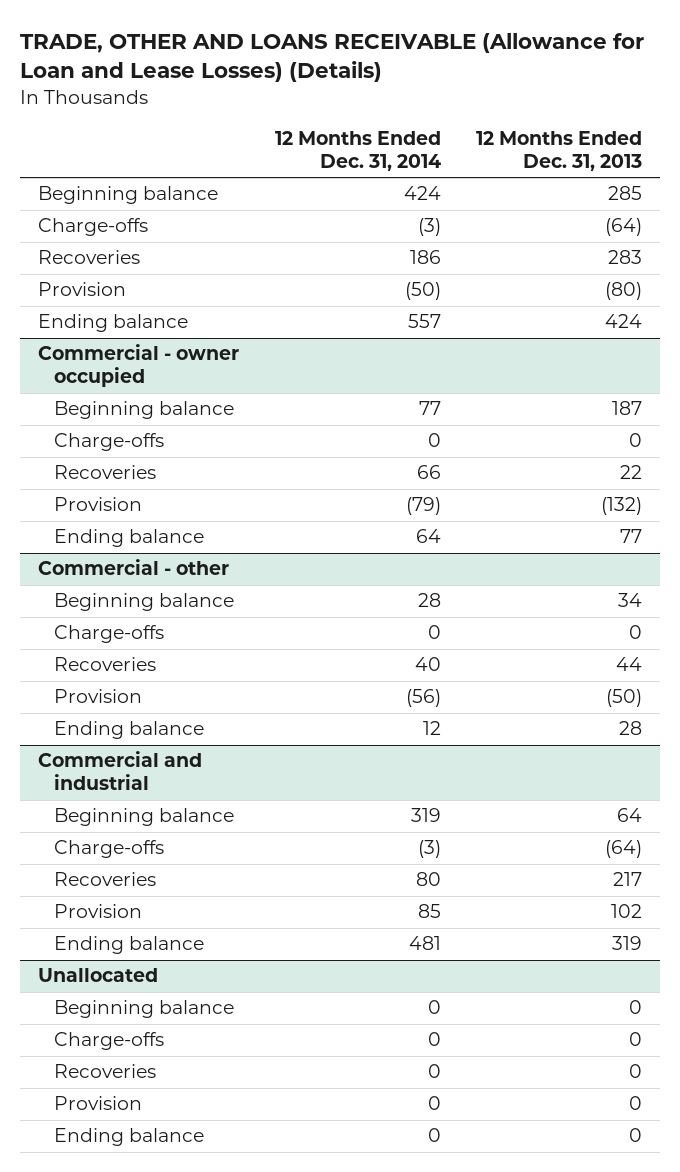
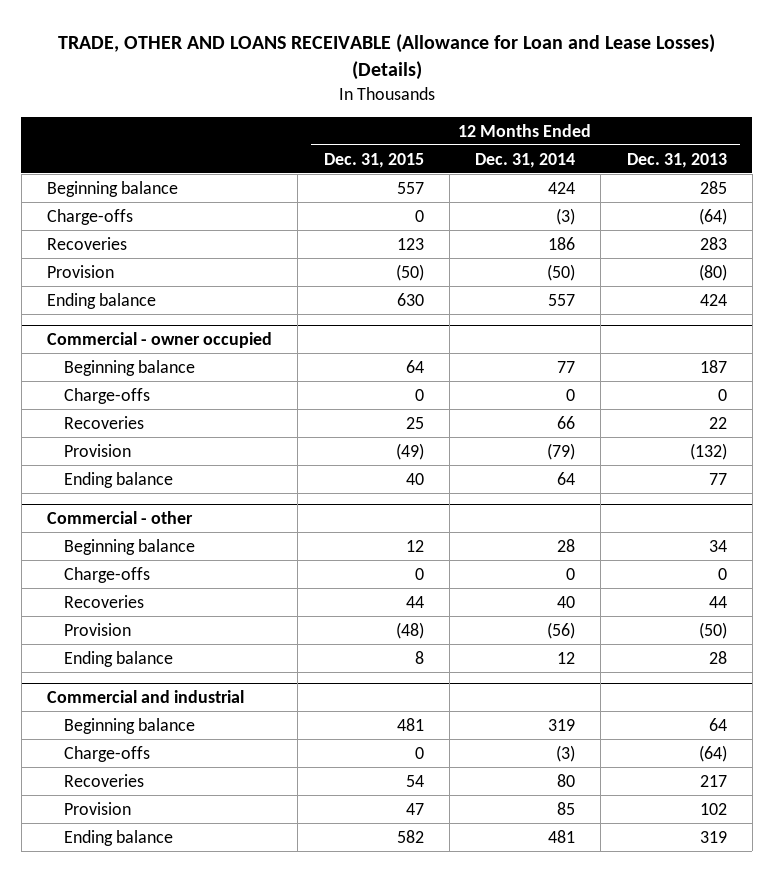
- | 12 Months Ended Dec. 31, 2014 | 12 Months Ended Dec. 31, 2013
+ | 12 Months Ended Dec. 31, 2015 | 12 Months Ended Dec. 31, 2014 | 12 Months Ended Dec. 31, 2013
- Unallocated
- Beginning balance | 0 | 0
- Charge-offs | 0 | 0
- Recoveries | 0 | 0
- Provision | 0 | 0
- Ending balance | 0 | 0

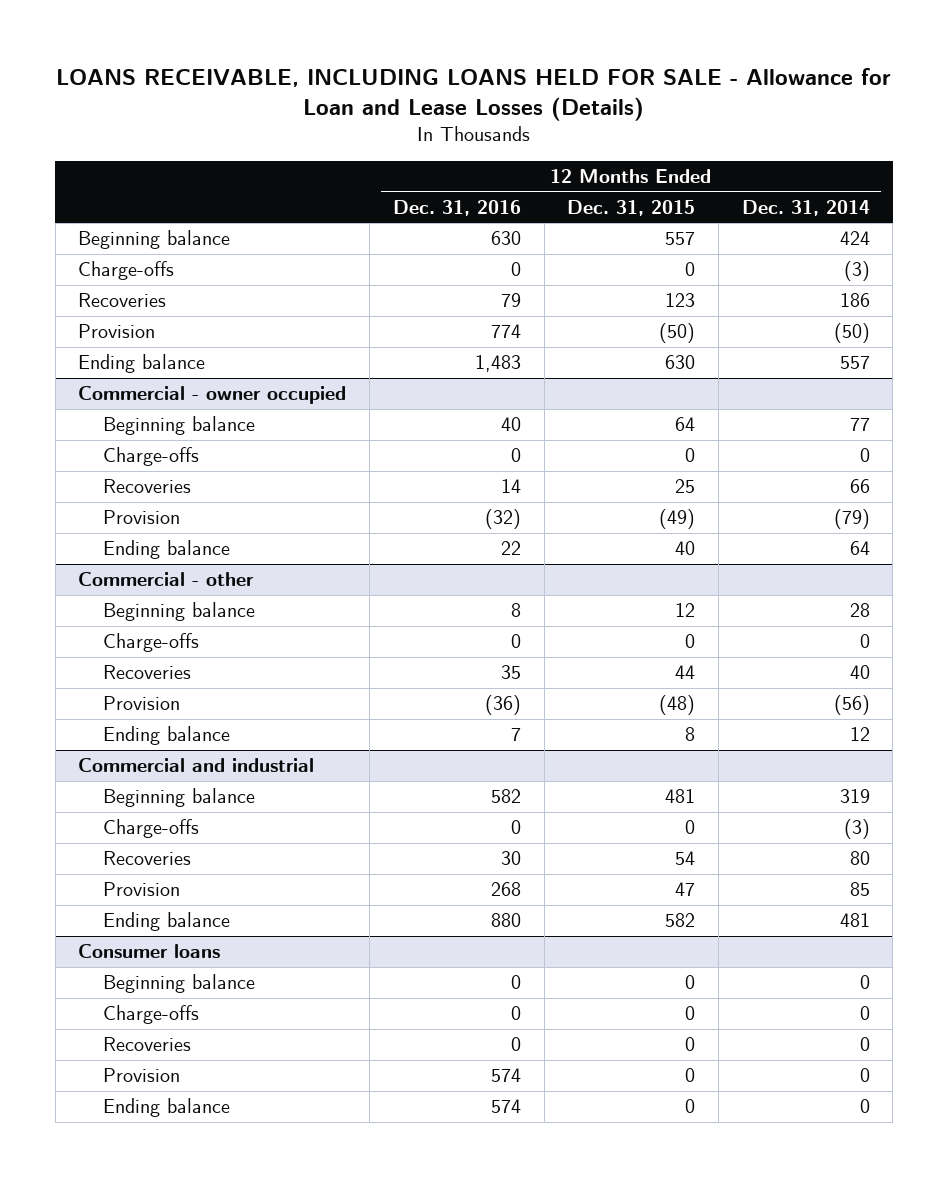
- TRADE, OTHER AND LOANS RECEIVABLE (Allowance for Loan and Lease Losses) (Details)
+ LOANS RECEIVABLE, INCLUDING LOANS HELD FOR SALE - Allowance for Loan and Lease Losses (Details)
- | 12 Months Ended Dec. 31, 2015 | 12 Months Ended Dec. 31, 2014 | 12 Months Ended Dec. 31, 2013
+ | 12 Months Ended Dec. 31, 2016 | 12 Months Ended Dec. 31, 2015 | 12 Months Ended Dec. 31, 2014
+ Consumer loans
+ Beginning balance | 0 | 0 | 0
+ Charge-offs | 0 | 0 | 0
+ Recoveries | 0 | 0 | 0
+ Provision | 574 | 0 | 0
+ Ending balance | 574 | 0 | 0

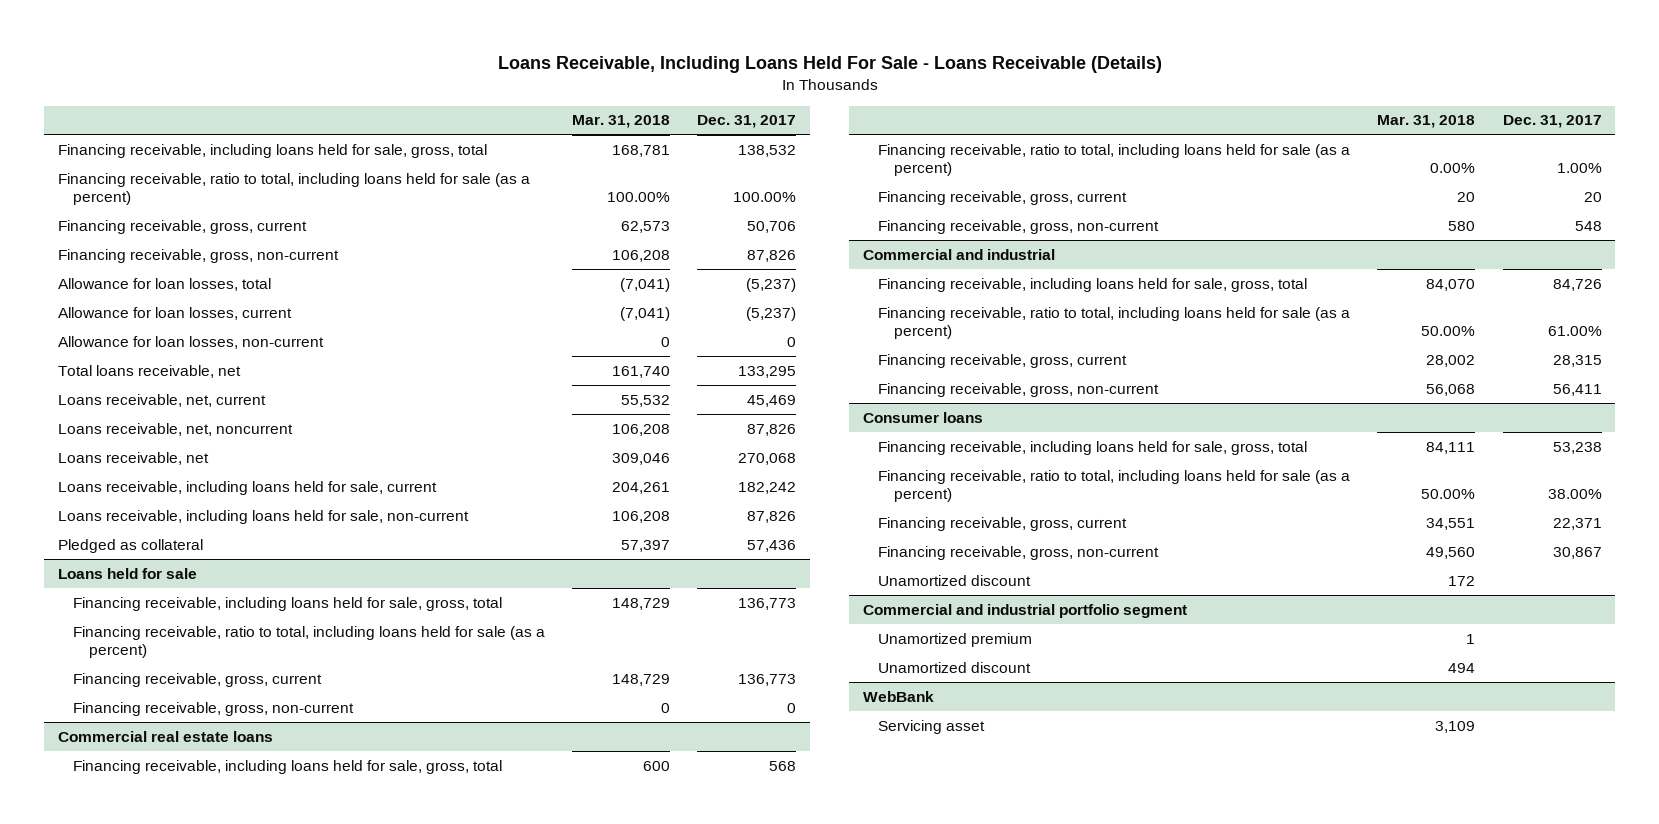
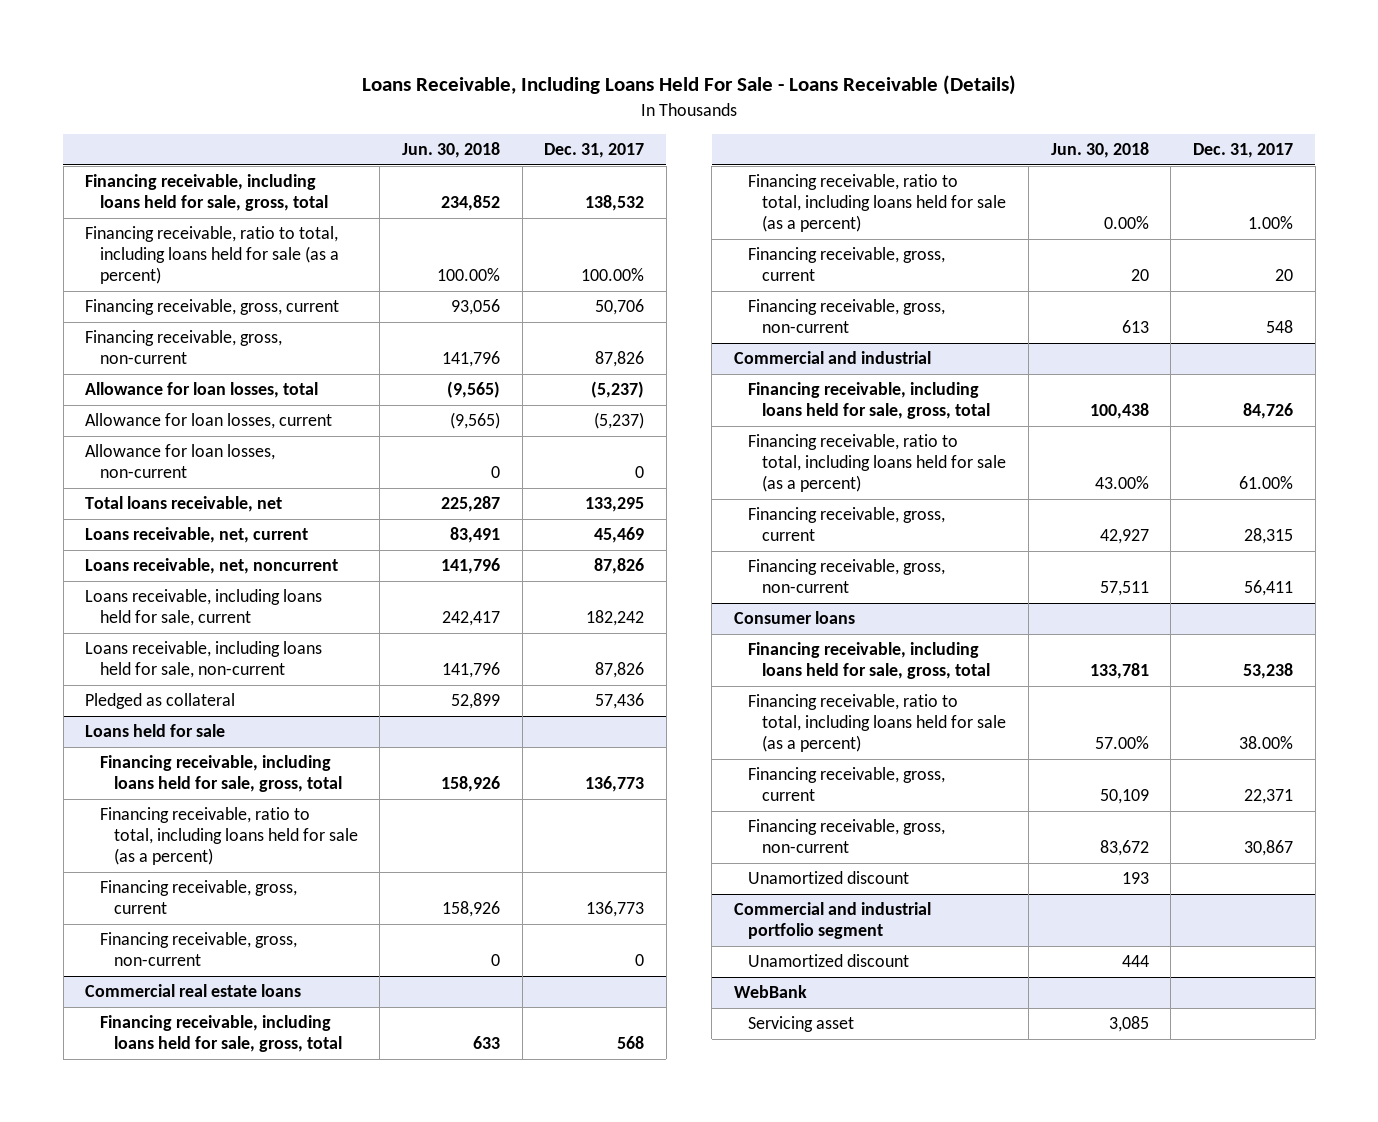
- | Mar. 31, 2018 | Dec. 31, 2017
+ | Jun. 30, 2018 | Dec. 31, 2017
- Loans receivable, net | 309,046 | 270,068
@ Commercial and industrial portfolio segment
- Unamortized premium | 1 |

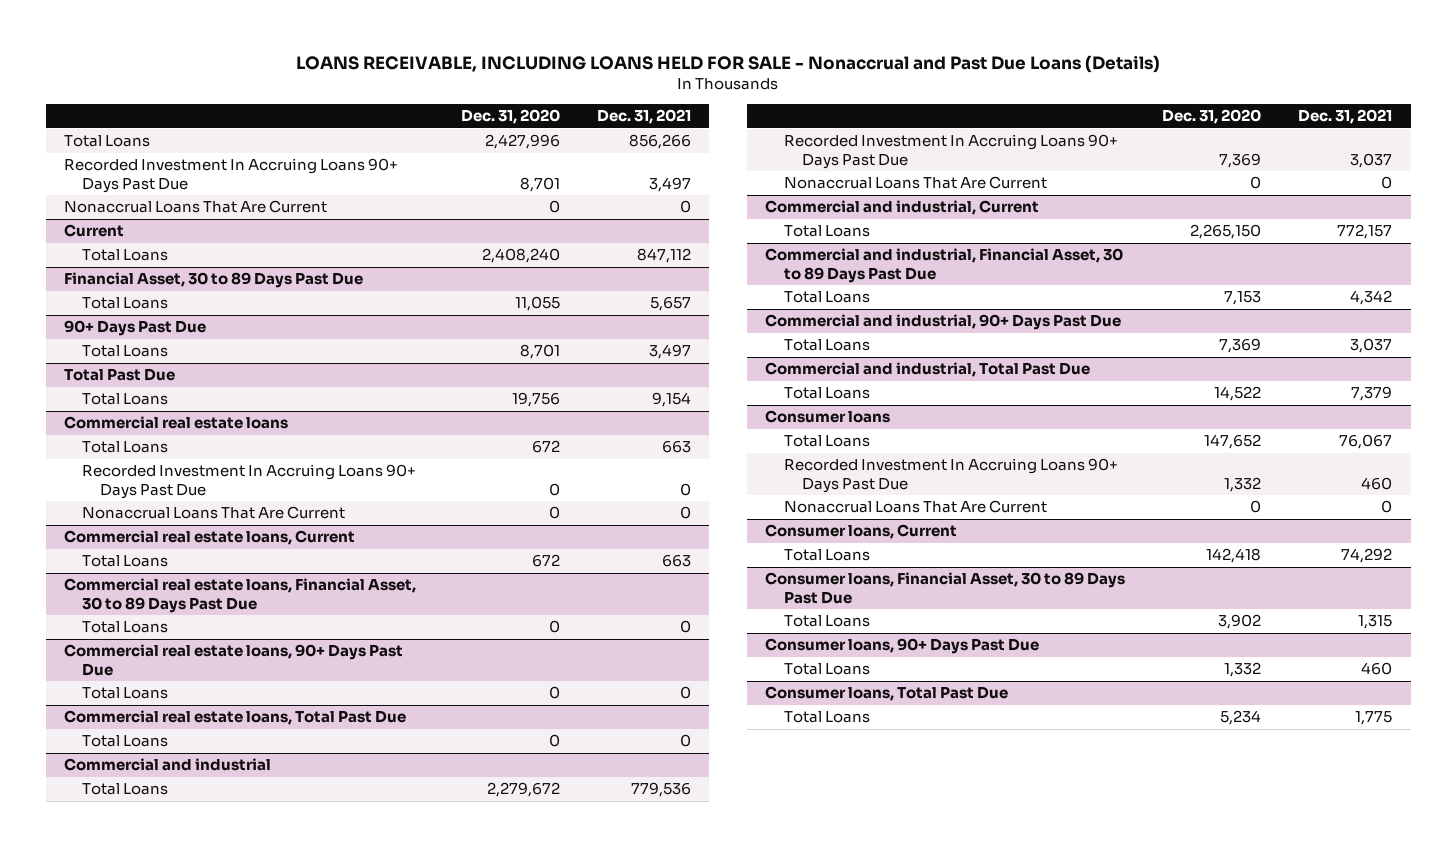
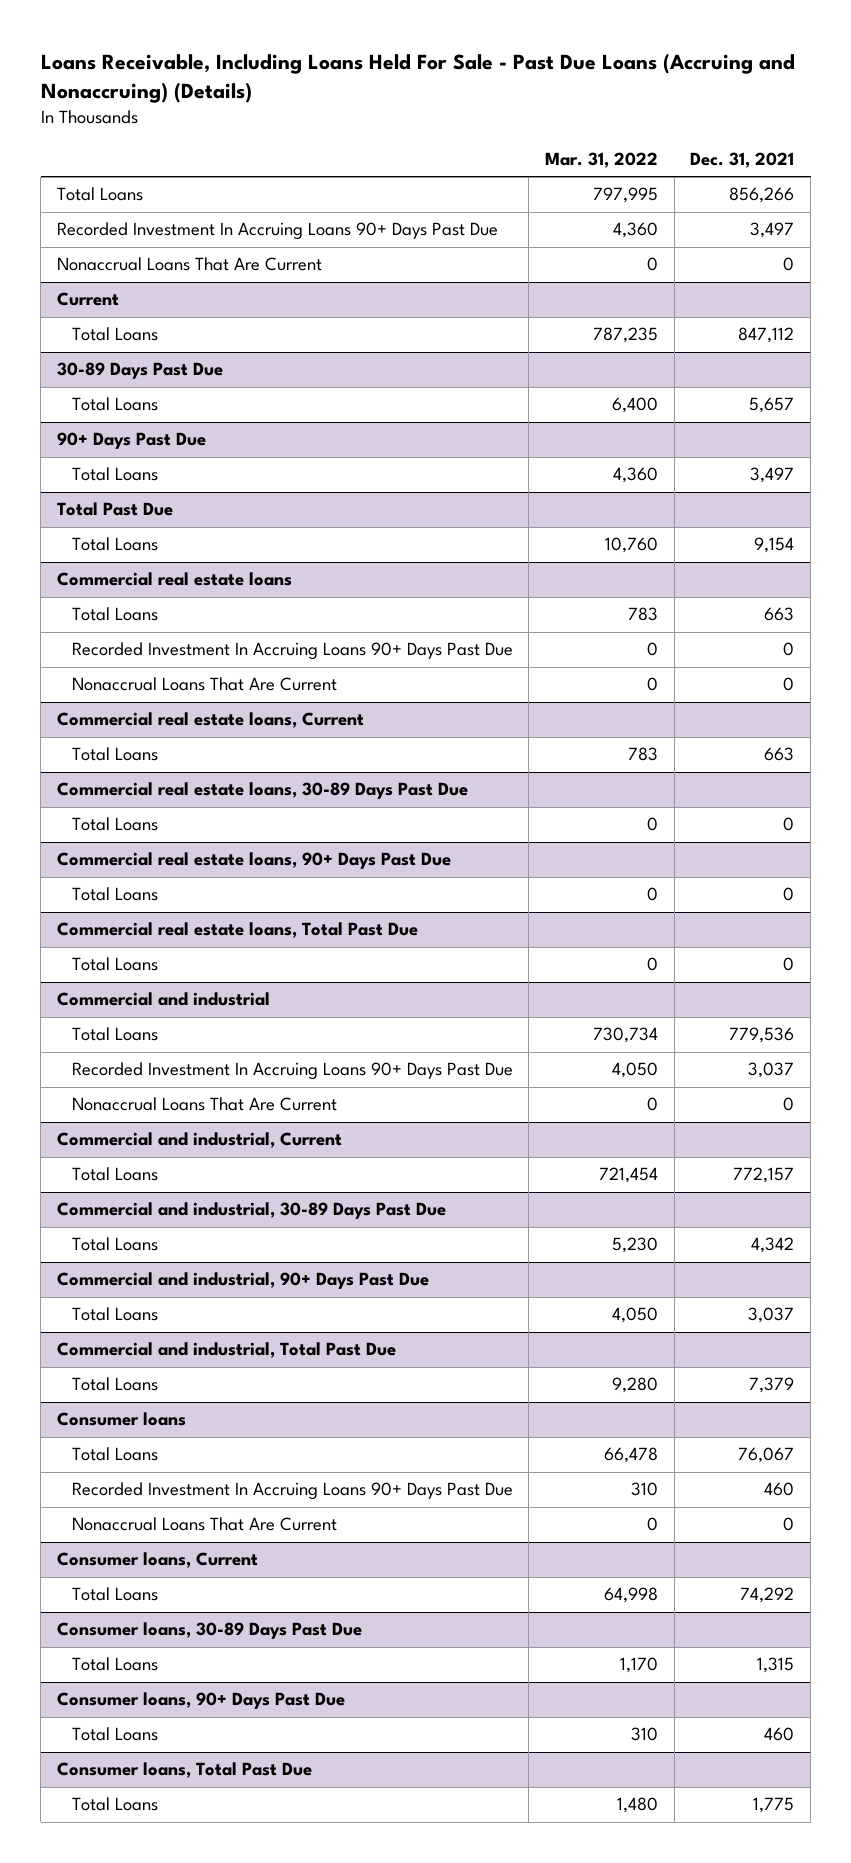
- LOANS RECEIVABLE, INCLUDING LOANS HELD FOR SALE - Nonaccrual and Past Due Loans (Details)
+ Loans Receivable, Including Loans Held For Sale - Past Due Loans (Accruing and Nonaccruing) (Details)
- | Dec. 31, 2020 | Dec. 31, 2021
+ | Mar. 31, 2022 | Dec. 31, 2021
- Financial Asset, 30 to 89 Days Past Due
+ 30-89 Days Past Due
- Commercial real estate loans, Financial Asset, 30 to 89 Days Past Due
+ Commercial real estate loans, 30-89 Days Past Due
- Commercial and industrial, Financial Asset, 30 to 89 Days Past Due
+ Commercial and industrial, 30-89 Days Past Due
- Consumer loans, Financial Asset, 30 to 89 Days Past Due
+ Consumer loans, 30-89 Days Past Due

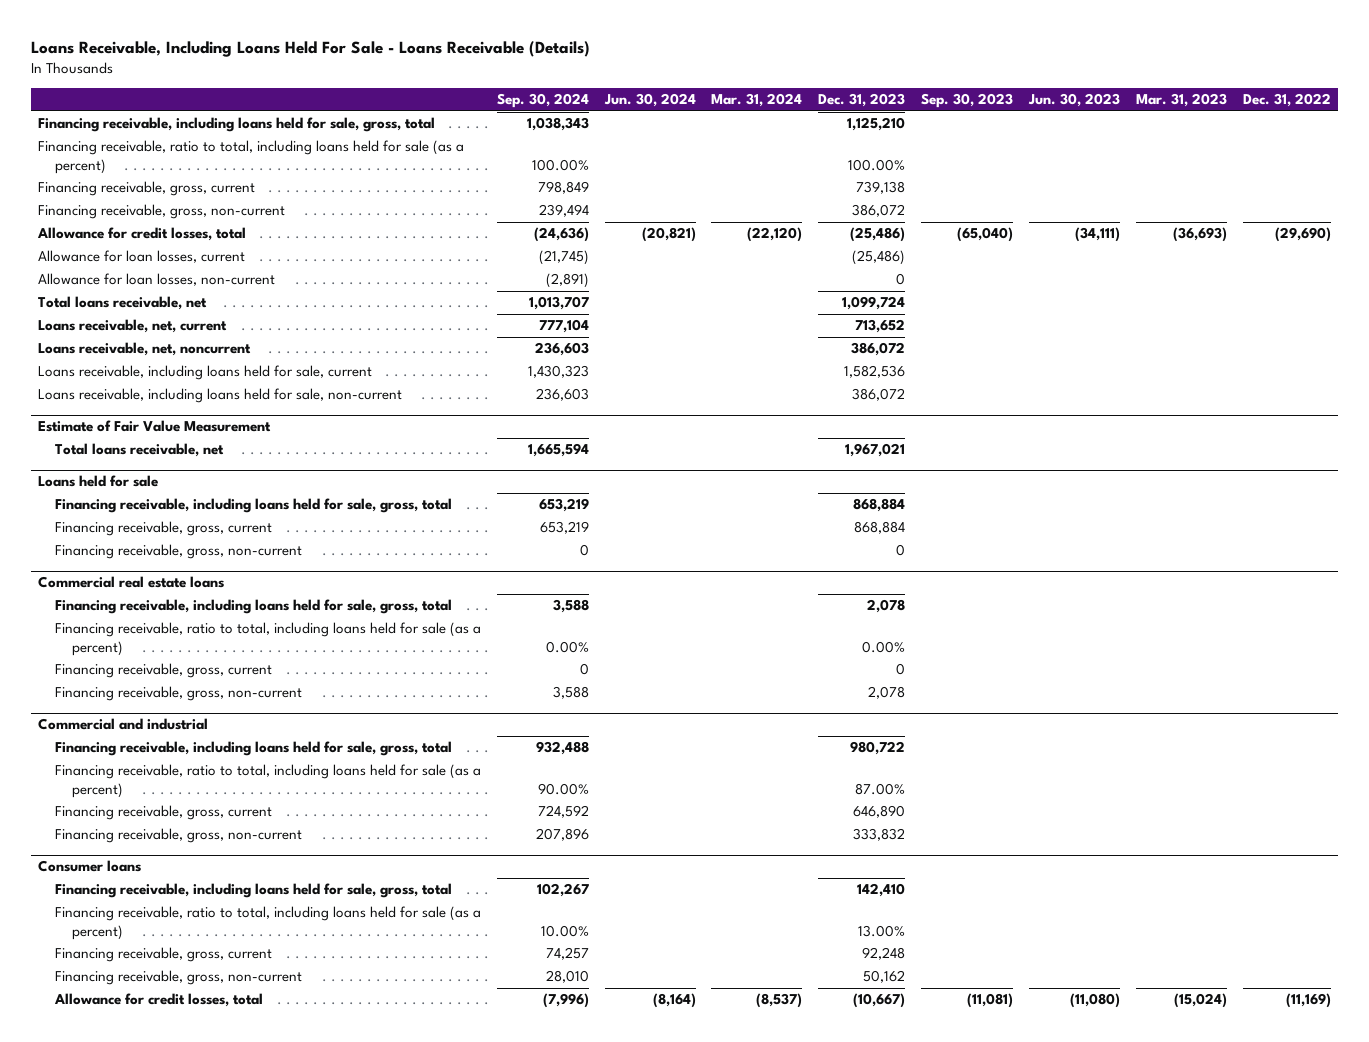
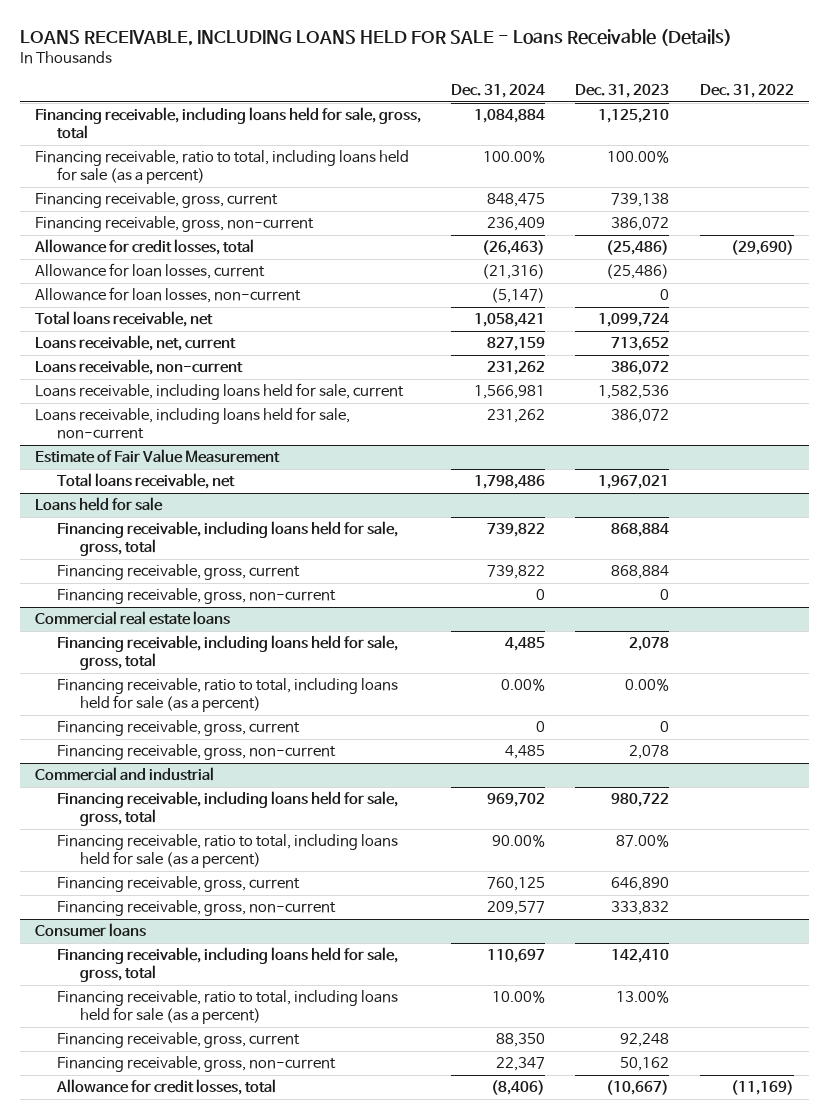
- Loans Receivable, Including Loans Held For Sale - Loans Receivable (Details)
+ LOANS RECEIVABLE, INCLUDING LOANS HELD FOR SALE - Loans Receivable (Details)
- | Sep. 30, 2024 | Jun. 30, 2024 | Mar. 31, 2024 | Dec. 31, 2023 | Sep. 30, 2023 | Jun. 30, 2023 | Mar. 31, 2023 | Dec. 31, 2022
+ | Dec. 31, 2024 | Dec. 31, 2023 | Dec. 31, 2022
- Loans receivable, net, noncurrent | 236,603 | | | 386,072 | | | |
+ Loans receivable, non-current | 231,262 | 386,072 |

